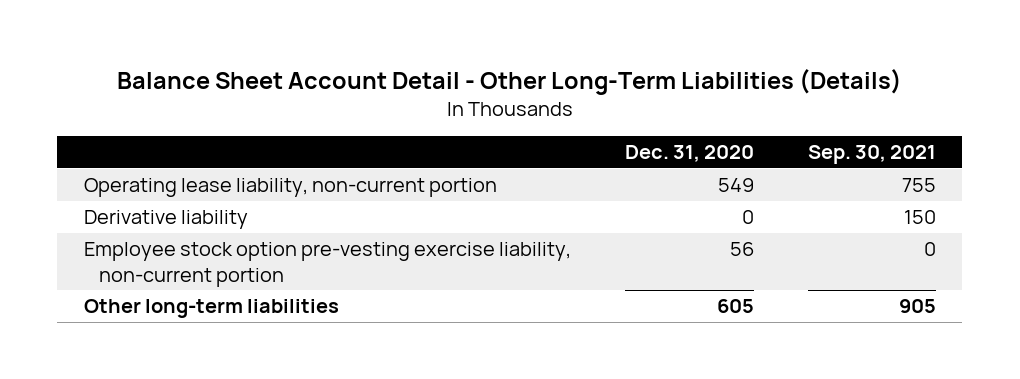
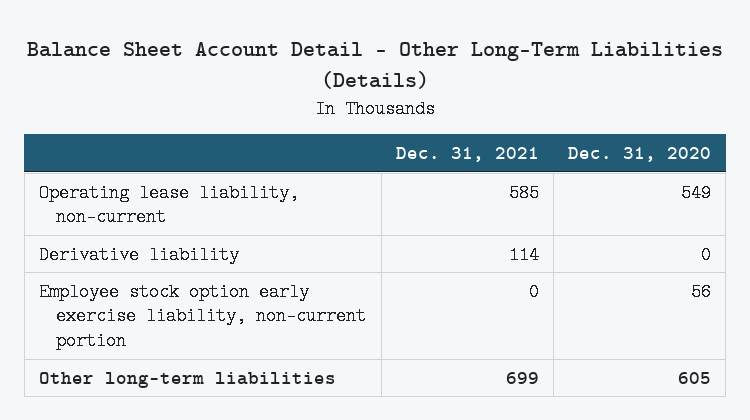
- | Dec. 31, 2020 | Sep. 30, 2021
+ | Dec. 31, 2021 | Dec. 31, 2020
- Operating lease liability, non-current portion | 549 | 755
+ Operating lease liability, non-current | 585 | 549
- Employee stock option pre-vesting exercise liability, non-current portion | 56 | 0
+ Employee stock option early exercise liability, non-current portion | 0 | 56

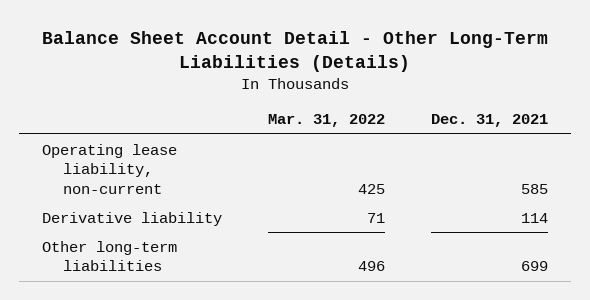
- | Dec. 31, 2021 | Dec. 31, 2020
+ | Mar. 31, 2022 | Dec. 31, 2021
- Employee stock option early exercise liability, non-current portion | 0 | 56

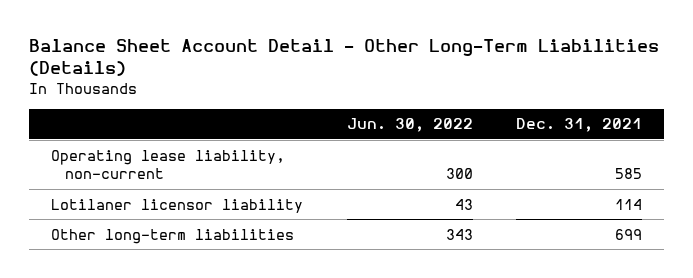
- | Mar. 31, 2022 | Dec. 31, 2021
+ | Jun. 30, 2022 | Dec. 31, 2021
- Derivative liability | 71 | 114
+ Lotilaner licensor liability | 43 | 114

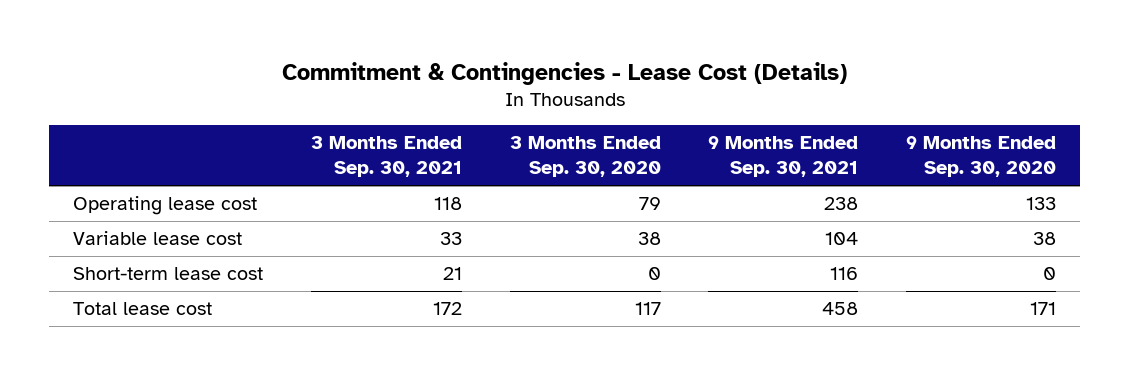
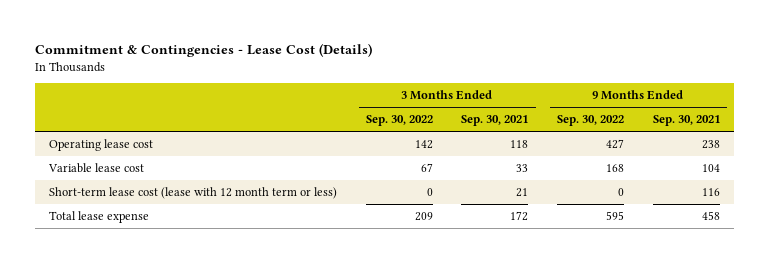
- | 3 Months Ended Sep. 30, 2021 | 3 Months Ended Sep. 30, 2020 | 9 Months Ended Sep. 30, 2021 | 9 Months Ended Sep. 30, 2020
+ | 3 Months Ended Sep. 30, 2022 | 3 Months Ended Sep. 30, 2021 | 9 Months Ended Sep. 30, 2022 | 9 Months Ended Sep. 30, 2021
- Short-term lease cost | 21 | 0 | 116 | 0
- Total lease cost | 172 | 117 | 458 | 171
+ Short-term lease cost (lease with 12 month term or less) | 0 | 21 | 0 | 116
+ Total lease expense | 209 | 172 | 595 | 458

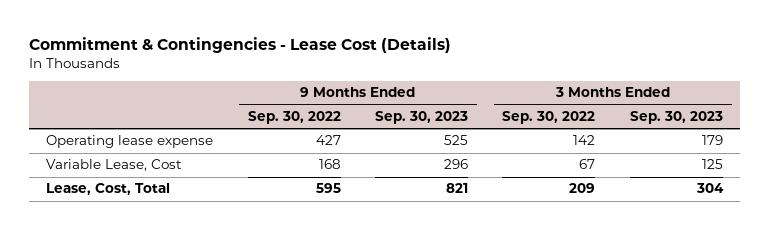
- | 3 Months Ended Sep. 30, 2022 | 3 Months Ended Sep. 30, 2021 | 9 Months Ended Sep. 30, 2022 | 9 Months Ended Sep. 30, 2021
+ | 9 Months Ended Sep. 30, 2022 | 9 Months Ended Sep. 30, 2023 | 3 Months Ended Sep. 30, 2022 | 3 Months Ended Sep. 30, 2023
- Operating lease cost | 142 | 118 | 427 | 238
- Variable lease cost | 67 | 33 | 168 | 104
- Short-term lease cost (lease with 12 month term or less) | 0 | 21 | 0 | 116
- Total lease expense | 209 | 172 | 595 | 458
+ Operating lease expense | 427 | 525 | 142 | 179
+ Variable Lease, Cost | 168 | 296 | 67 | 125
+ Lease, Cost, Total | 595 | 821 | 209 | 304

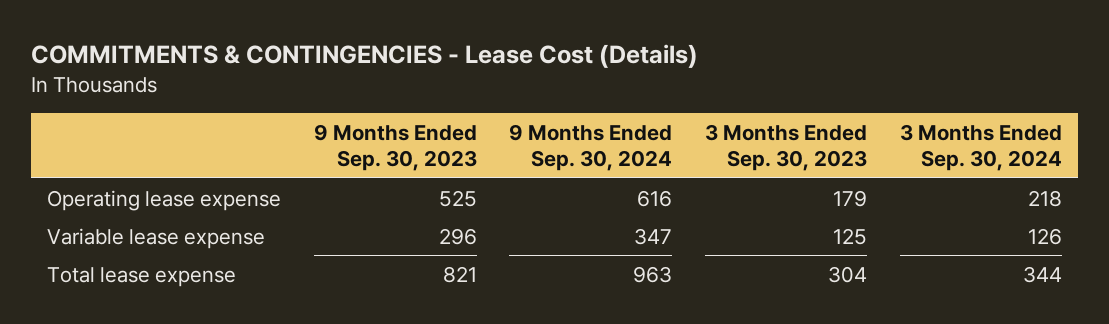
- Commitment & Contingencies - Lease Cost (Details)
+ COMMITMENTS & CONTINGENCIES - Lease Cost (Details)
- | 9 Months Ended Sep. 30, 2022 | 9 Months Ended Sep. 30, 2023 | 3 Months Ended Sep. 30, 2022 | 3 Months Ended Sep. 30, 2023
+ | 9 Months Ended Sep. 30, 2023 | 9 Months Ended Sep. 30, 2024 | 3 Months Ended Sep. 30, 2023 | 3 Months Ended Sep. 30, 2024
- Variable Lease, Cost | 168 | 296 | 67 | 125
- Lease, Cost, Total | 595 | 821 | 209 | 304
+ Variable lease expense | 296 | 347 | 125 | 126
+ Total lease expense | 821 | 963 | 304 | 344

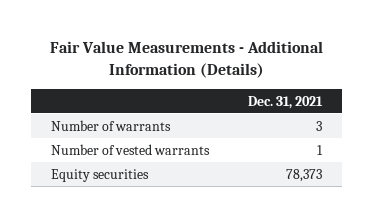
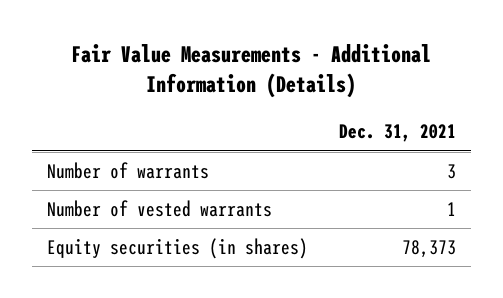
- Equity securities | 78,373
+ Equity securities (in shares) | 78,373

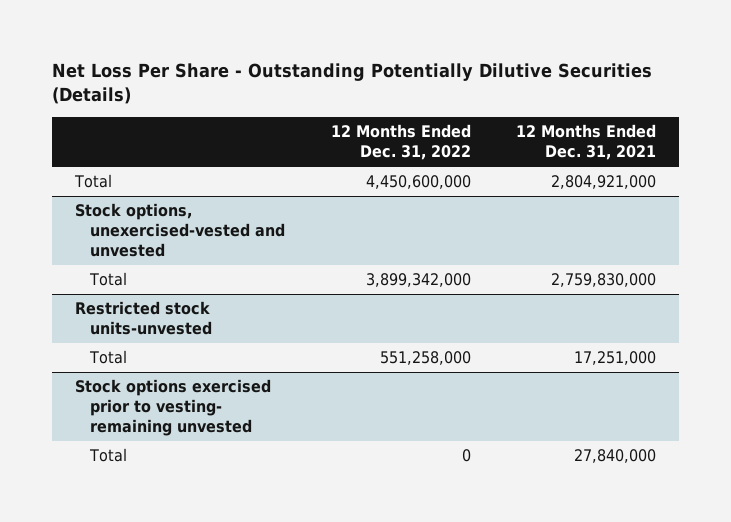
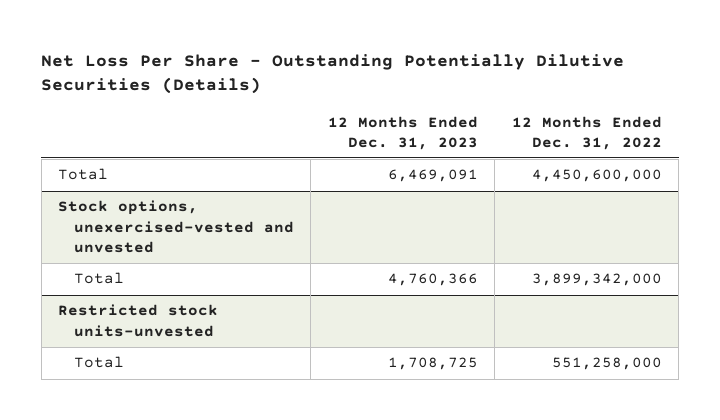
- | 12 Months Ended Dec. 31, 2022 | 12 Months Ended Dec. 31, 2021
+ | 12 Months Ended Dec. 31, 2023 | 12 Months Ended Dec. 31, 2022
- Stock options exercised prior to vesting- remaining unvested
- Total | 0 | 27,840,000

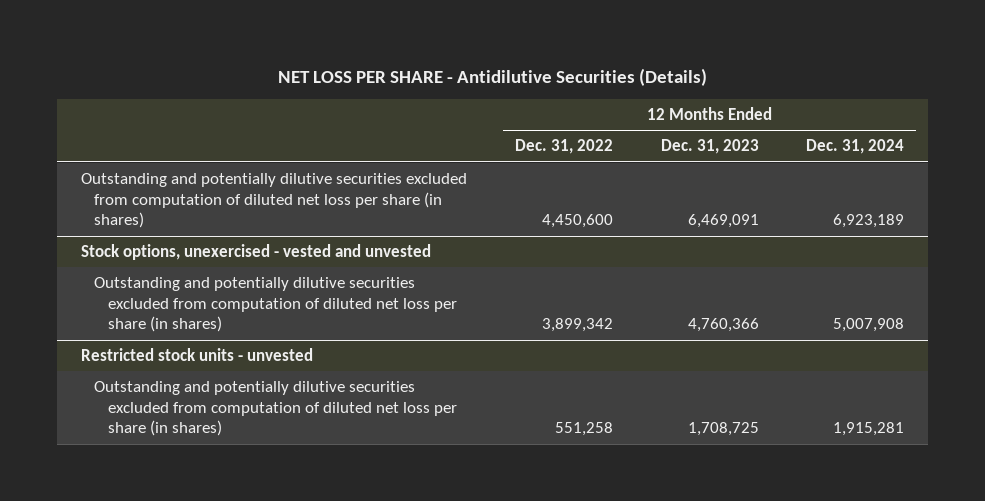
- Net Loss Per Share - Outstanding Potentially Dilutive Securities (Details)
+ NET LOSS PER SHARE - Antidilutive Securities (Details)
- | 12 Months Ended Dec. 31, 2023 | 12 Months Ended Dec. 31, 2022
+ | 12 Months Ended Dec. 31, 2022 | 12 Months Ended Dec. 31, 2023 | 12 Months Ended Dec. 31, 2024
- Total | 6,469,091 | 4,450,600,000
- Stock options, unexercised-vested and unvested
- Total | 4,760,366 | 3,899,342,000
- Restricted stock units-unvested
- Total | 1,708,725 | 551,258,000
+ Outstanding and potentially dilutive securities excluded from computation of diluted net loss per share (in shares) | 4,450,600 | 6,469,091 | 6,923,189
+ Stock options, unexercised - vested and unvested
+ Outstanding and potentially dilutive securities excluded from computation of diluted net loss per share (in shares) | 3,899,342 | 4,760,366 | 5,007,908
+ Restricted stock units - unvested
+ Outstanding and potentially dilutive securities excluded from computation of diluted net loss per share (in shares) | 551,258 | 1,708,725 | 1,915,281

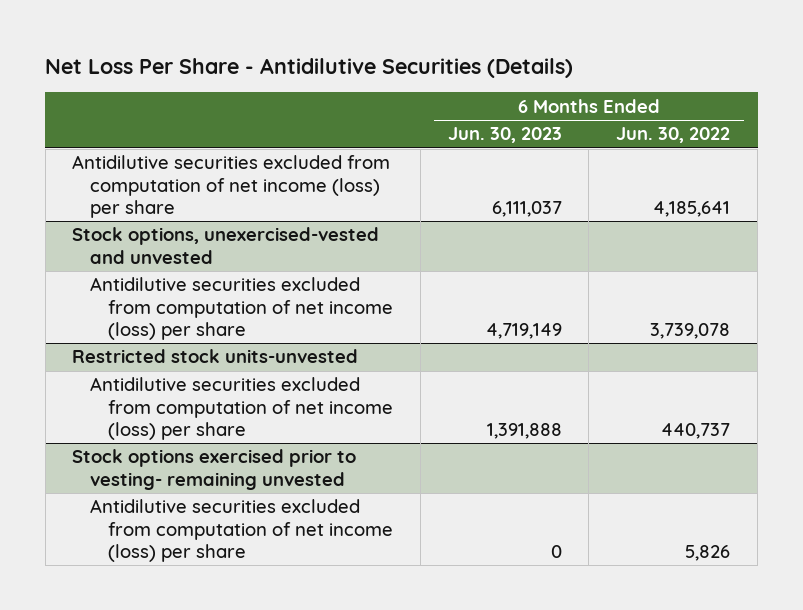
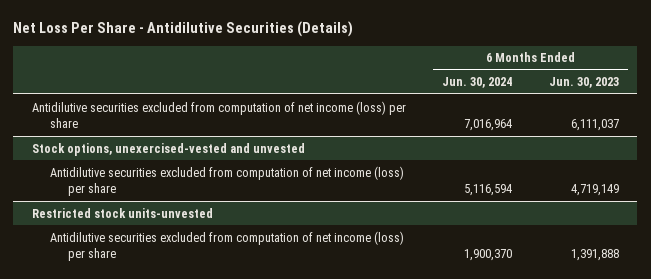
- | 6 Months Ended Jun. 30, 2023 | 6 Months Ended Jun. 30, 2022
+ | 6 Months Ended Jun. 30, 2024 | 6 Months Ended Jun. 30, 2023
- Stock options exercised prior to vesting- remaining unvested
- Antidilutive securities excluded from computation of net income (loss) per share | 0 | 5,826

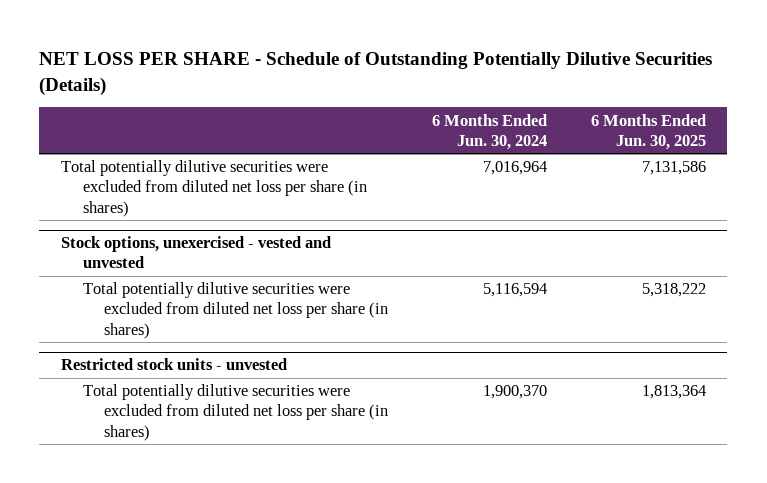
- Net Loss Per Share - Antidilutive Securities (Details)
+ NET LOSS PER SHARE - Schedule of Outstanding Potentially Dilutive Securities (Details)
- | 6 Months Ended Jun. 30, 2024 | 6 Months Ended Jun. 30, 2023
+ | 6 Months Ended Jun. 30, 2024 | 6 Months Ended Jun. 30, 2025
- Antidilutive securities excluded from computation of net income (loss) per share | 7,016,964 | 6,111,037
- Stock options, unexercised-vested and unvested
- Antidilutive securities excluded from computation of net income (loss) per share | 5,116,594 | 4,719,149
- Restricted stock units-unvested
- Antidilutive securities excluded from computation of net income (loss) per share | 1,900,370 | 1,391,888
+ Total potentially dilutive securities were excluded from diluted net loss per share (in shares) | 7,016,964 | 7,131,586
+ Stock options, unexercised - vested and unvested
+ Total potentially dilutive securities were excluded from diluted net loss per share (in shares) | 5,116,594 | 5,318,222
+ Restricted stock units - unvested
+ Total potentially dilutive securities were excluded from diluted net loss per share (in shares) | 1,900,370 | 1,813,364

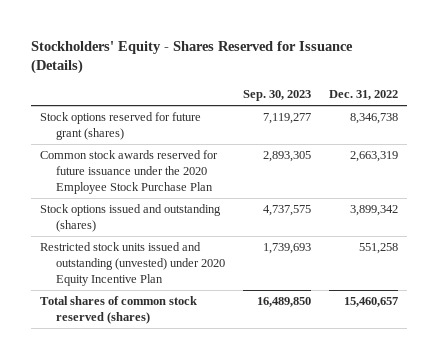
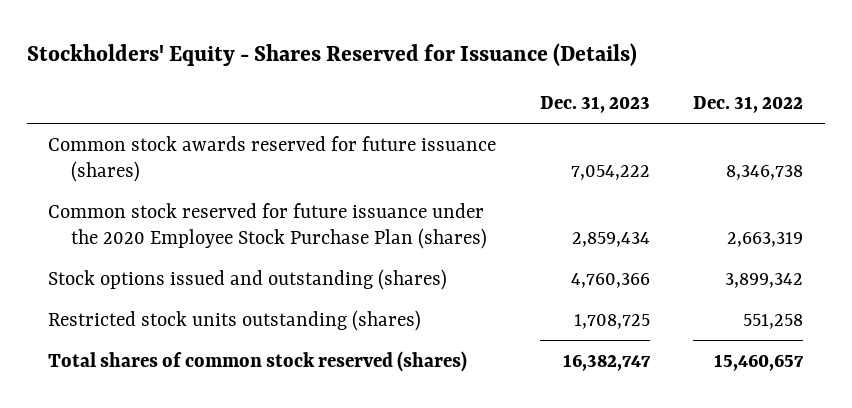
- | Sep. 30, 2023 | Dec. 31, 2022
+ | Dec. 31, 2023 | Dec. 31, 2022
- Stock options reserved for future grant (shares) | 7,119,277 | 8,346,738
- Common stock awards reserved for future issuance under the 2020 Employee Stock Purchase Plan | 2,893,305 | 2,663,319
+ Common stock awards reserved for future issuance (shares) | 7,054,222 | 8,346,738
+ Common stock reserved for future issuance under the 2020 Employee Stock Purchase Plan (shares) | 2,859,434 | 2,663,319
- Restricted stock units issued and outstanding (unvested) under 2020 Equity Incentive Plan | 1,739,693 | 551,258
+ Restricted stock units outstanding (shares) | 1,708,725 | 551,258

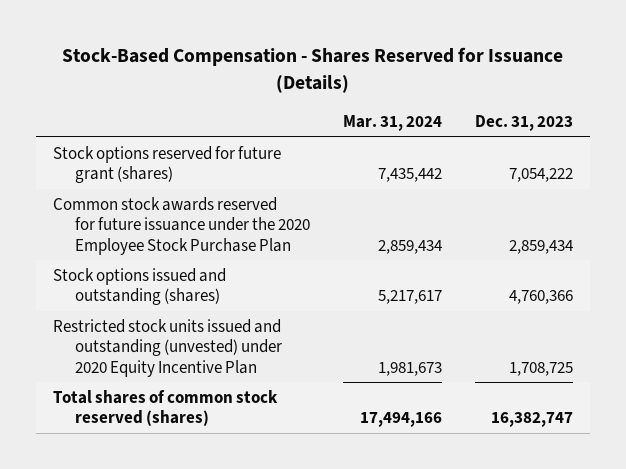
- Stockholders' Equity - Shares Reserved for Issuance (Details)
+ Stock-Based Compensation - Shares Reserved for Issuance (Details)
- | Dec. 31, 2023 | Dec. 31, 2022
+ | Mar. 31, 2024 | Dec. 31, 2023
- Common stock awards reserved for future issuance (shares) | 7,054,222 | 8,346,738
- Common stock reserved for future issuance under the 2020 Employee Stock Purchase Plan (shares) | 2,859,434 | 2,663,319
+ Stock options reserved for future grant (shares) | 7,435,442 | 7,054,222
+ Common stock awards reserved for future issuance under the 2020 Employee Stock Purchase Plan | 2,859,434 | 2,859,434
- Restricted stock units outstanding (shares) | 1,708,725 | 551,258
+ Restricted stock units issued and outstanding (unvested) under 2020 Equity Incentive Plan | 1,981,673 | 1,708,725

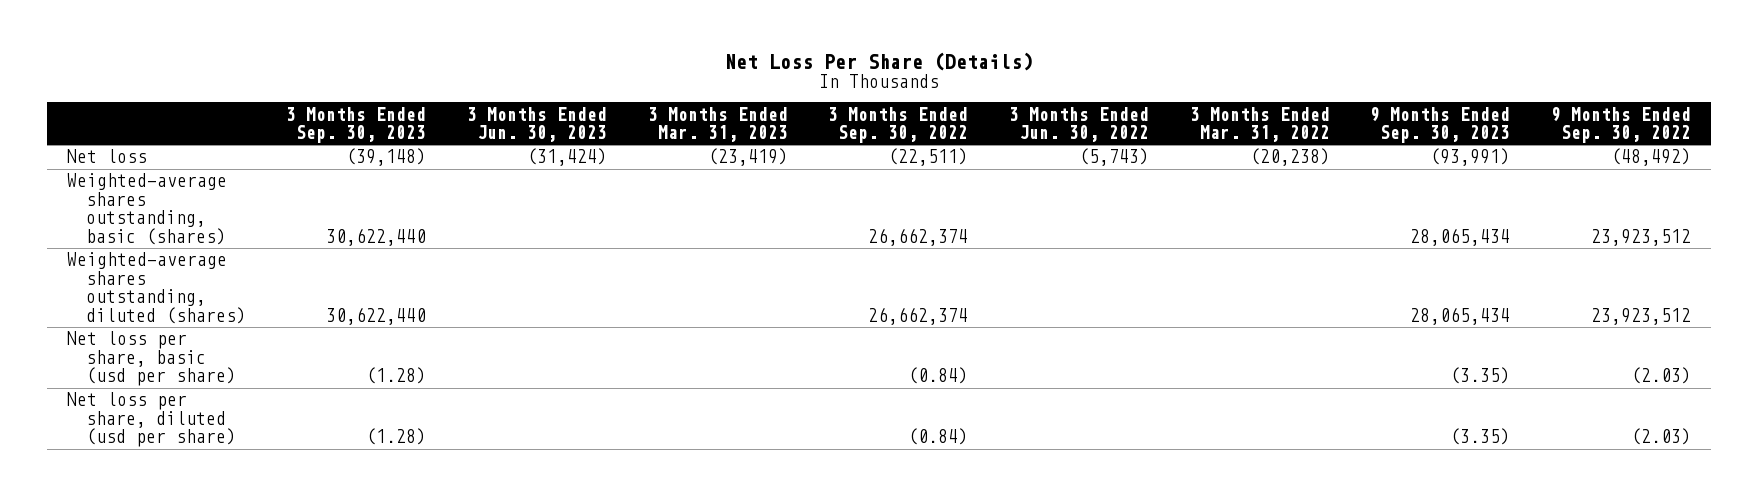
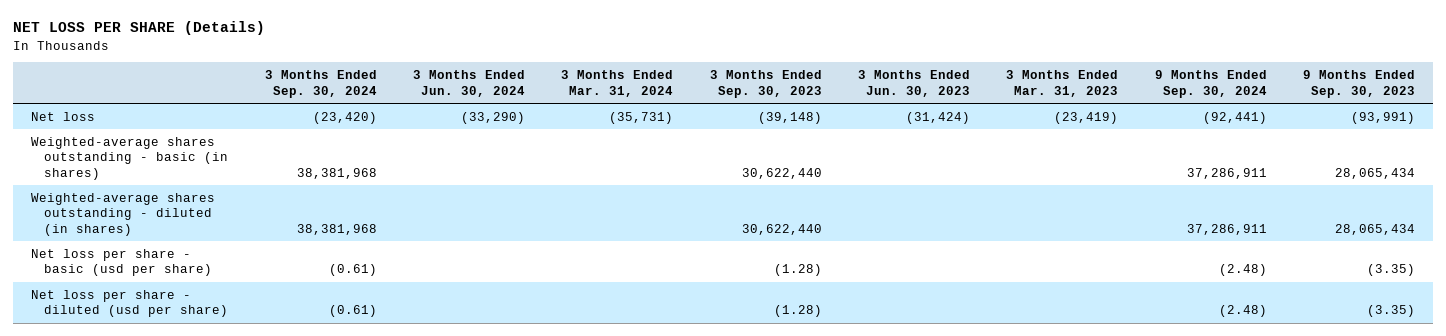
- Net Loss Per Share (Details)
+ NET LOSS PER SHARE (Details)
- | 3 Months Ended Sep. 30, 2023 | 3 Months Ended Jun. 30, 2023 | 3 Months Ended Mar. 31, 2023 | 3 Months Ended Sep. 30, 2022 | 3 Months Ended Jun. 30, 2022 | 3 Months Ended Mar. 31, 2022 | 9 Months Ended Sep. 30, 2023 | 9 Months Ended Sep. 30, 2022
+ | 3 Months Ended Sep. 30, 2024 | 3 Months Ended Jun. 30, 2024 | 3 Months Ended Mar. 31, 2024 | 3 Months Ended Sep. 30, 2023 | 3 Months Ended Jun. 30, 2023 | 3 Months Ended Mar. 31, 2023 | 9 Months Ended Sep. 30, 2024 | 9 Months Ended Sep. 30, 2023
- Weighted-average shares outstanding, basic (shares) | 30,622,440 | | | 26,662,374 | | | 28,065,434 | 23,923,512
- Weighted-average shares outstanding, diluted (shares) | 30,622,440 | | | 26,662,374 | | | 28,065,434 | 23,923,512
- Net loss per share, basic (usd per share) | (1.28) | | | (0.84) | | | (3.35) | (2.03)
- Net loss per share, diluted (usd per share) | (1.28) | | | (0.84) | | | (3.35) | (2.03)
+ Weighted-average shares outstanding - basic (in shares) | 38,381,968 | | | 30,622,440 | | | 37,286,911 | 28,065,434
+ Weighted-average shares outstanding - diluted (in shares) | 38,381,968 | | | 30,622,440 | | | 37,286,911 | 28,065,434
+ Net loss per share - basic (usd per share) | (0.61) | | | (1.28) | | | (2.48) | (3.35)
+ Net loss per share - diluted (usd per share) | (0.61) | | | (1.28) | | | (2.48) | (3.35)

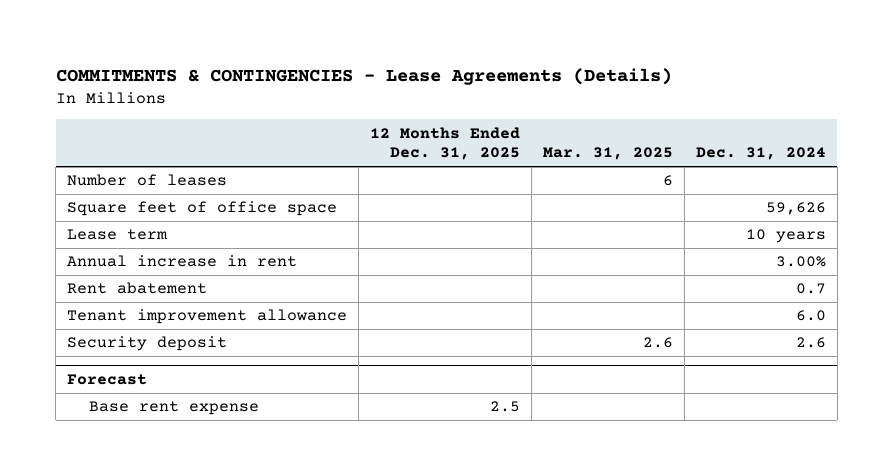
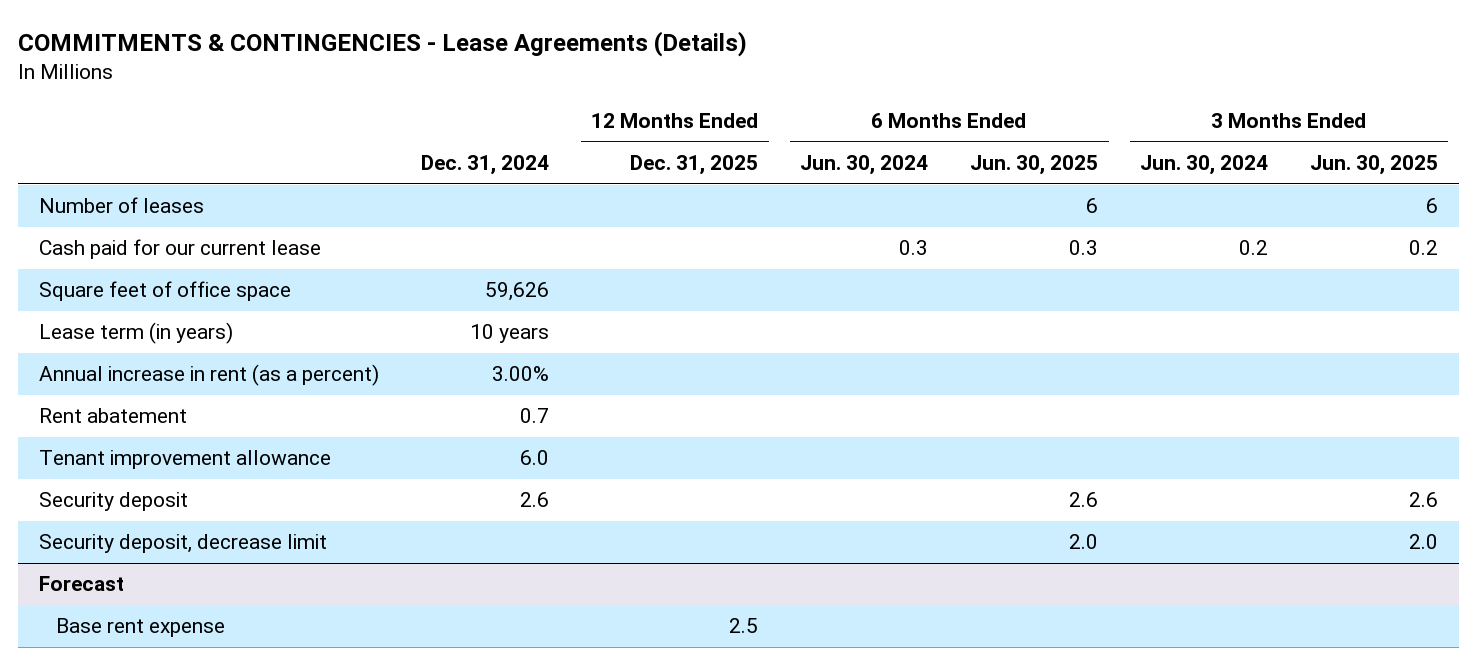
- | 12 Months Ended Dec. 31, 2025 | Mar. 31, 2025 | Dec. 31, 2024
+ | Dec. 31, 2024 | 12 Months Ended Dec. 31, 2025 | 6 Months Ended Jun. 30, 2024 | 6 Months Ended Jun. 30, 2025 | 3 Months Ended Jun. 30, 2024 | 3 Months Ended Jun. 30, 2025
+ Cash paid for our current lease | | | 0.3 | 0.3 | 0.2 | 0.2
- Lease term | | | 10 years
- Annual increase in rent | | | 3.00%
+ Lease term (in years) | 10 years | | | | |
+ Annual increase in rent (as a percent) | 3.00% | | | | |
+ Security deposit, decrease limit | | | | 2.0 | | 2.0

